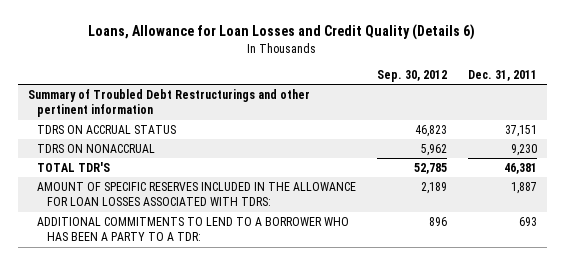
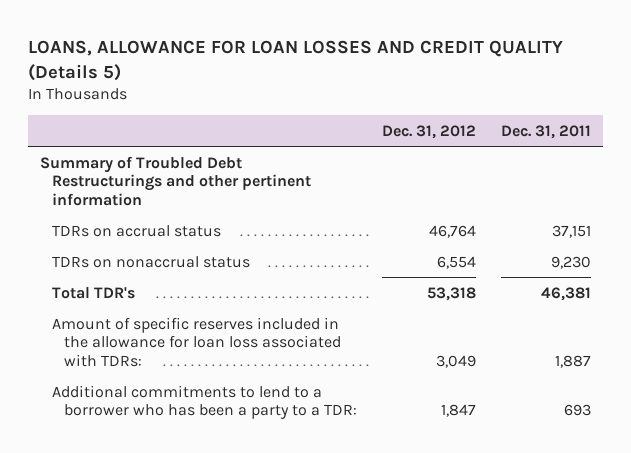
- Loans, Allowance for Loan Losses and Credit Quality (Details 6)
+ LOANS, ALLOWANCE FOR LOAN LOSSES AND CREDIT QUALITY (Details 5)
- | Sep. 30, 2012 | Dec. 31, 2011
+ | Dec. 31, 2012 | Dec. 31, 2011
- TDRS ON ACCRUAL STATUS | 46,823 | 37,151
- TDRS ON NONACCRUAL | 5,962 | 9,230
- TOTAL TDR'S | 52,785 | 46,381
- AMOUNT OF SPECIFIC RESERVES INCLUDED IN THE ALLOWANCE FOR LOAN LOSSES ASSOCIATED WITH TDRS: | 2,189 | 1,887
- ADDITIONAL COMMITMENTS TO LEND TO A BORROWER WHO HAS BEEN A PARTY TO A TDR: | 896 | 693
+ TDRs on accrual status | 46,764 | 37,151
+ TDRs on nonaccrual status | 6,554 | 9,230
+ Total TDR's | 53,318 | 46,381
+ Amount of specific reserves included in the allowance for loan loss associated with TDRs: | 3,049 | 1,887
+ Additional commitments to lend to a borrower who has been a party to a TDR: | 1,847 | 693

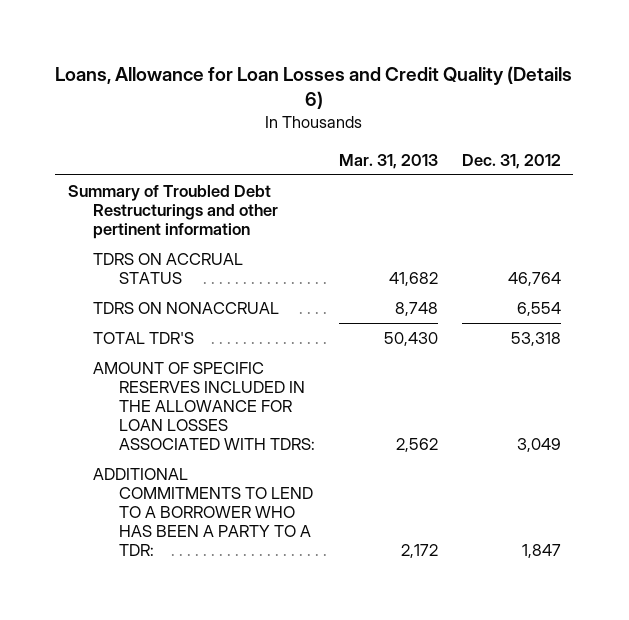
- LOANS, ALLOWANCE FOR LOAN LOSSES AND CREDIT QUALITY (Details 5)
+ Loans, Allowance for Loan Losses and Credit Quality (Details 6)
- | Dec. 31, 2012 | Dec. 31, 2011
+ | Mar. 31, 2013 | Dec. 31, 2012
- TDRs on accrual status | 46,764 | 37,151
- TDRs on nonaccrual status | 6,554 | 9,230
- Total TDR's | 53,318 | 46,381
- Amount of specific reserves included in the allowance for loan loss associated with TDRs: | 3,049 | 1,887
- Additional commitments to lend to a borrower who has been a party to a TDR: | 1,847 | 693
+ TDRS ON ACCRUAL STATUS | 41,682 | 46,764
+ TDRS ON NONACCRUAL | 8,748 | 6,554
+ TOTAL TDR'S | 50,430 | 53,318
+ AMOUNT OF SPECIFIC RESERVES INCLUDED IN THE ALLOWANCE FOR LOAN LOSSES ASSOCIATED WITH TDRS: | 2,562 | 3,049
+ ADDITIONAL COMMITMENTS TO LEND TO A BORROWER WHO HAS BEEN A PARTY TO A TDR: | 2,172 | 1,847

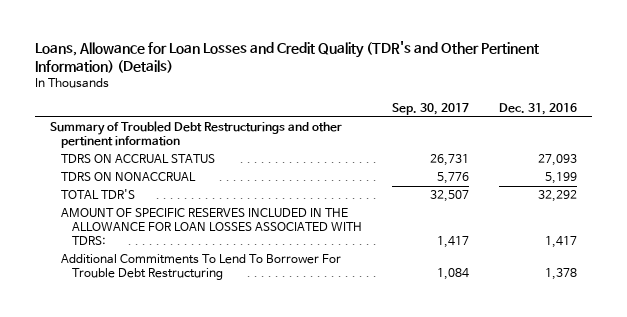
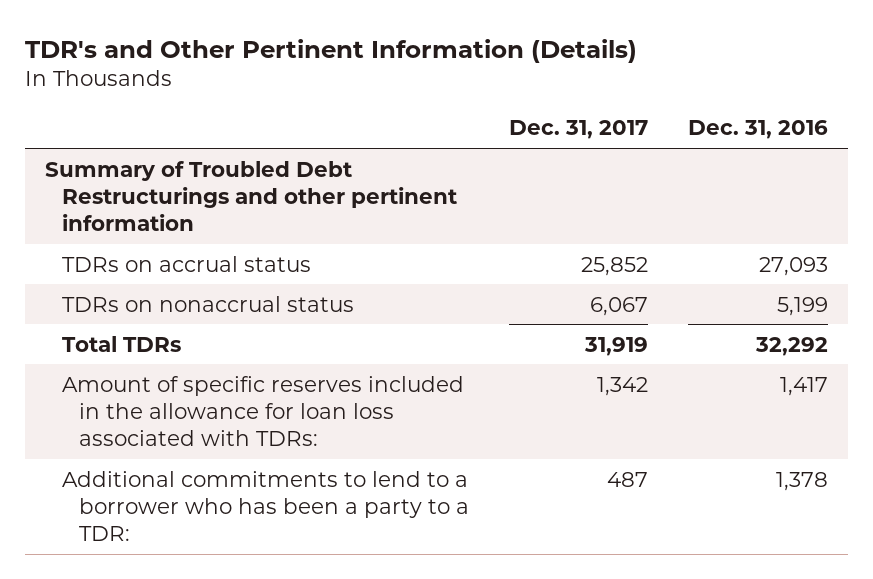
- Loans, Allowance for Loan Losses and Credit Quality (TDR's and Other Pertinent Information) (Details)
+ TDR's and Other Pertinent Information (Details)
- | Sep. 30, 2017 | Dec. 31, 2016
+ | Dec. 31, 2017 | Dec. 31, 2016
- TDRS ON ACCRUAL STATUS | 26,731 | 27,093
- TDRS ON NONACCRUAL | 5,776 | 5,199
- TOTAL TDR'S | 32,507 | 32,292
- AMOUNT OF SPECIFIC RESERVES INCLUDED IN THE ALLOWANCE FOR LOAN LOSSES ASSOCIATED WITH TDRS: | 1,417 | 1,417
- Additional Commitments To Lend To Borrower For Trouble Debt Restructuring | 1,084 | 1,378
+ TDRs on accrual status | 25,852 | 27,093
+ TDRs on nonaccrual status | 6,067 | 5,199
+ Total TDRs | 31,919 | 32,292
+ Amount of specific reserves included in the allowance for loan loss associated with TDRs: | 1,342 | 1,417
+ Additional commitments to lend to a borrower who has been a party to a TDR: | 487 | 1,378

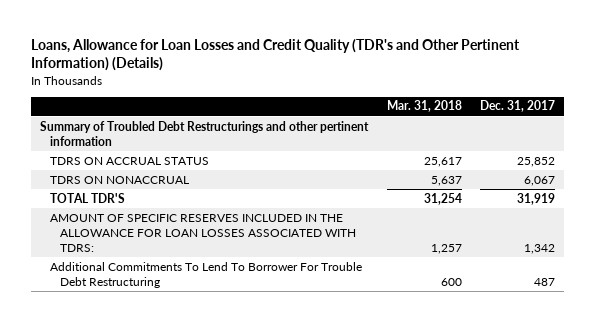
- TDR's and Other Pertinent Information (Details)
+ Loans, Allowance for Loan Losses and Credit Quality (TDR's and Other Pertinent Information) (Details)
- | Dec. 31, 2017 | Dec. 31, 2016
+ | Mar. 31, 2018 | Dec. 31, 2017
- TDRs on accrual status | 25,852 | 27,093
- TDRs on nonaccrual status | 6,067 | 5,199
- Total TDRs | 31,919 | 32,292
- Amount of specific reserves included in the allowance for loan loss associated with TDRs: | 1,342 | 1,417
- Additional commitments to lend to a borrower who has been a party to a TDR: | 487 | 1,378
+ TDRS ON ACCRUAL STATUS | 25,617 | 25,852
+ TDRS ON NONACCRUAL | 5,637 | 6,067
+ TOTAL TDR'S | 31,254 | 31,919
+ AMOUNT OF SPECIFIC RESERVES INCLUDED IN THE ALLOWANCE FOR LOAN LOSSES ASSOCIATED WITH TDRS: | 1,257 | 1,342
+ Additional Commitments To Lend To Borrower For Trouble Debt Restructuring | 600 | 487

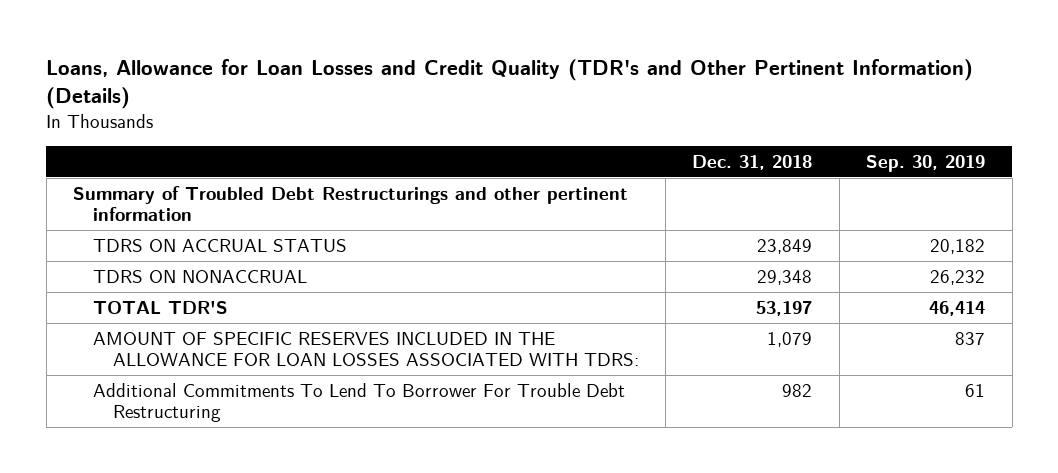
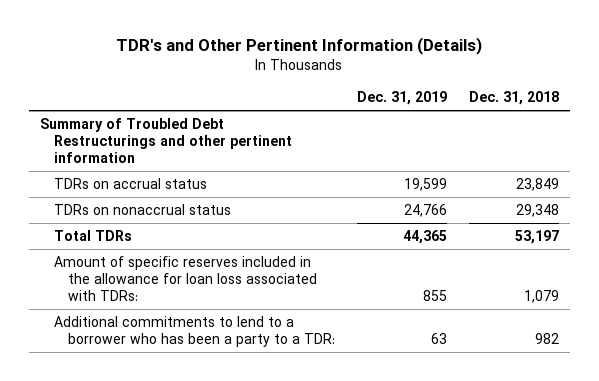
- Loans, Allowance for Loan Losses and Credit Quality (TDR's and Other Pertinent Information) (Details)
+ TDR's and Other Pertinent Information (Details)
- | Dec. 31, 2018 | Sep. 30, 2019
+ | Dec. 31, 2019 | Dec. 31, 2018
- TDRS ON ACCRUAL STATUS | 23,849 | 20,182
- TDRS ON NONACCRUAL | 29,348 | 26,232
- TOTAL TDR'S | 53,197 | 46,414
- AMOUNT OF SPECIFIC RESERVES INCLUDED IN THE ALLOWANCE FOR LOAN LOSSES ASSOCIATED WITH TDRS: | 1,079 | 837
- Additional Commitments To Lend To Borrower For Trouble Debt Restructuring | 982 | 61
+ TDRs on accrual status | 19,599 | 23,849
+ TDRs on nonaccrual status | 24,766 | 29,348
+ Total TDRs | 44,365 | 53,197
+ Amount of specific reserves included in the allowance for loan loss associated with TDRs: | 855 | 1,079
+ Additional commitments to lend to a borrower who has been a party to a TDR: | 63 | 982

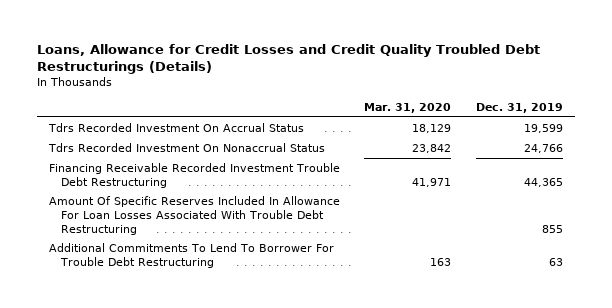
- TDR's and Other Pertinent Information (Details)
+ Loans, Allowance for Credit Losses and Credit Quality Troubled Debt Restructurings (Details)
- | Dec. 31, 2019 | Dec. 31, 2018
+ | Mar. 31, 2020 | Dec. 31, 2019
- Summary of Troubled Debt Restructurings and other pertinent information
- TDRs on accrual status | 19,599 | 23,849
- TDRs on nonaccrual status | 24,766 | 29,348
- Total TDRs | 44,365 | 53,197
- Amount of specific reserves included in the allowance for loan loss associated with TDRs: | 855 | 1,079
- Additional commitments to lend to a borrower who has been a party to a TDR: | 63 | 982
+ Tdrs Recorded Investment On Accrual Status | 18,129 | 19,599
+ Tdrs Recorded Investment On Nonaccrual Status | 23,842 | 24,766
+ Financing Receivable Recorded Investment Trouble Debt Restructuring | 41,971 | 44,365
+ Amount Of Specific Reserves Included In Allowance For Loan Losses Associated With Trouble Debt Restructuring | | 855
+ Additional Commitments To Lend To Borrower For Trouble Debt Restructuring | 163 | 63

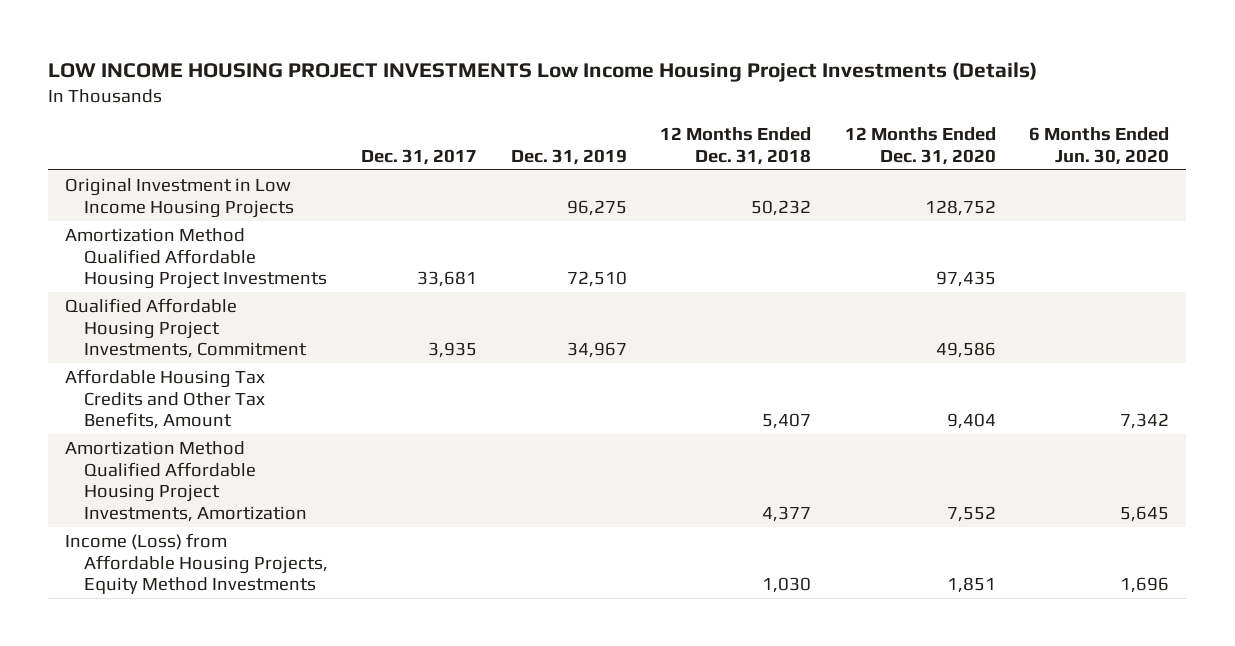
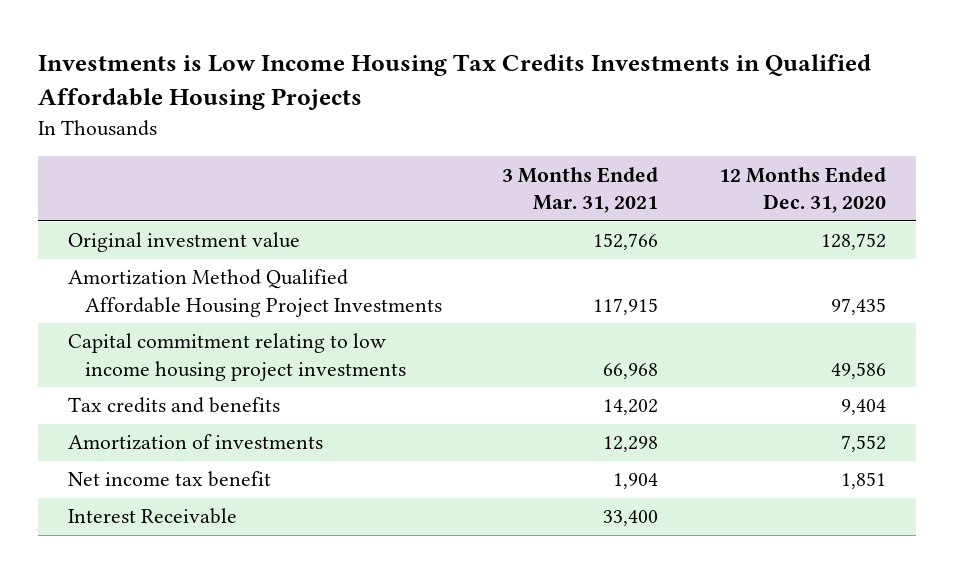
- LOW INCOME HOUSING PROJECT INVESTMENTS Low Income Housing Project Investments (Details)
+ Investments is Low Income Housing Tax Credits Investments in Qualified Affordable Housing Projects
- | Dec. 31, 2017 | Dec. 31, 2019 | 12 Months Ended Dec. 31, 2018 | 12 Months Ended Dec. 31, 2020 | 6 Months Ended Jun. 30, 2020
+ | 3 Months Ended Mar. 31, 2021 | 12 Months Ended Dec. 31, 2020
- Original Investment in Low Income Housing Projects | | 96,275 | 50,232 | 128,752 |
+ Original investment value | 152,766 | 128,752
- Qualified Affordable Housing Project Investments, Commitment | 3,935 | 34,967 | | 49,586 |
- Affordable Housing Tax Credits and Other Tax Benefits, Amount | | | 5,407 | 9,404 | 7,342
- Amortization Method Qualified Affordable Housing Project Investments, Amortization | | | 4,377 | 7,552 | 5,645
- Income (Loss) from Affordable Housing Projects, Equity Method Investments | | | 1,030 | 1,851 | 1,696
+ Capital commitment relating to low income housing project investments | 66,968 | 49,586
+ Tax credits and benefits | 14,202 | 9,404
+ Amortization of investments | 12,298 | 7,552
+ Net income tax benefit | 1,904 | 1,851
+ Interest Receivable | 33,400 |

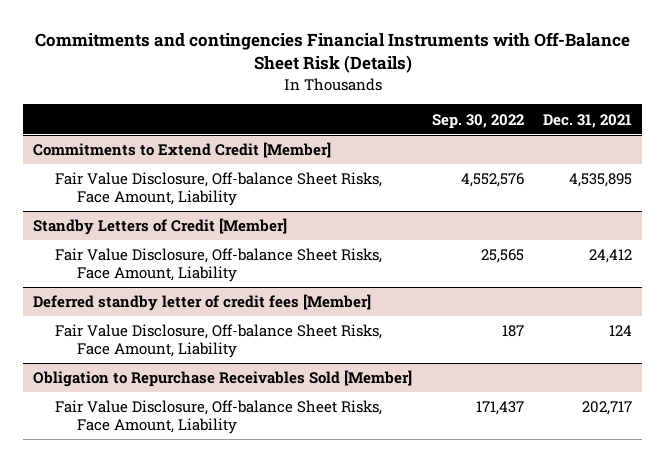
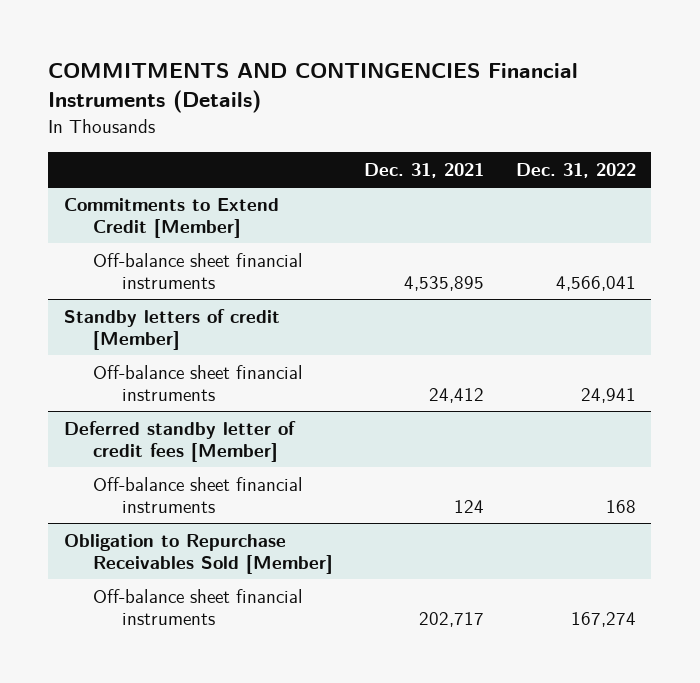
- Commitments and contingencies Financial Instruments with Off-Balance Sheet Risk (Details)
+ COMMITMENTS AND CONTINGENCIES Financial Instruments (Details)
- | Sep. 30, 2022 | Dec. 31, 2021
+ | Dec. 31, 2021 | Dec. 31, 2022
@ Commitments to Extend Credit [Member]
- Fair Value Disclosure, Off-balance Sheet Risks, Face Amount, Liability | 4,552,576 | 4,535,895
- Standby Letters of Credit [Member]
- Fair Value Disclosure, Off-balance Sheet Risks, Face Amount, Liability | 25,565 | 24,412
@ Commitments to Extend Credit [Member]
+ Off-balance sheet financial instruments | 4,535,895 | 4,566,041
+ Standby letters of credit [Member]
+ Off-balance sheet financial instruments | 24,412 | 24,941
@ Deferred standby letter of credit fees [Member]
- Fair Value Disclosure, Off-balance Sheet Risks, Face Amount, Liability | 187 | 124
+ Off-balance sheet financial instruments | 124 | 168
@ Obligation to Repurchase Receivables Sold [Member]
- Fair Value Disclosure, Off-balance Sheet Risks, Face Amount, Liability | 171,437 | 202,717
+ Off-balance sheet financial instruments | 202,717 | 167,274

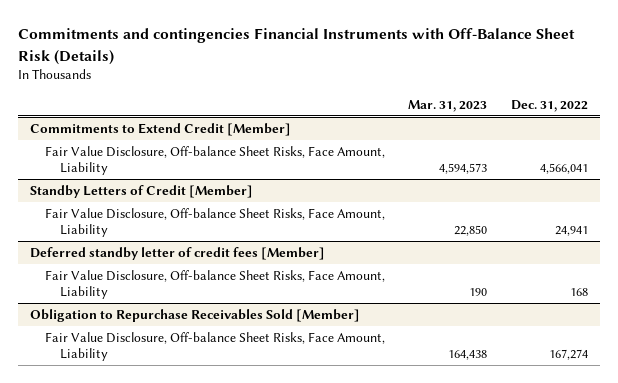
- COMMITMENTS AND CONTINGENCIES Financial Instruments (Details)
+ Commitments and contingencies Financial Instruments with Off-Balance Sheet Risk (Details)
- | Dec. 31, 2021 | Dec. 31, 2022
+ | Mar. 31, 2023 | Dec. 31, 2022
@ Commitments to Extend Credit [Member]
- Off-balance sheet financial instruments | 4,535,895 | 4,566,041
- Standby letters of credit [Member]
- Off-balance sheet financial instruments | 24,412 | 24,941
@ Commitments to Extend Credit [Member]
+ Fair Value Disclosure, Off-balance Sheet Risks, Face Amount, Liability | 4,594,573 | 4,566,041
+ Standby Letters of Credit [Member]
+ Fair Value Disclosure, Off-balance Sheet Risks, Face Amount, Liability | 22,850 | 24,941
@ Deferred standby letter of credit fees [Member]
- Off-balance sheet financial instruments | 124 | 168
+ Fair Value Disclosure, Off-balance Sheet Risks, Face Amount, Liability | 190 | 168
@ Obligation to Repurchase Receivables Sold [Member]
- Off-balance sheet financial instruments | 202,717 | 167,274
+ Fair Value Disclosure, Off-balance Sheet Risks, Face Amount, Liability | 164,438 | 167,274

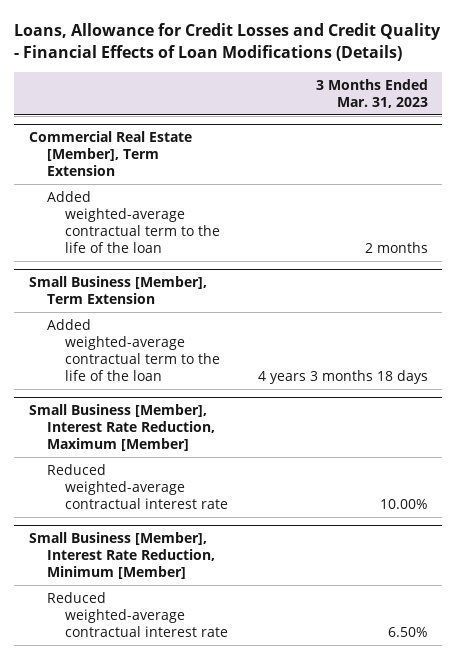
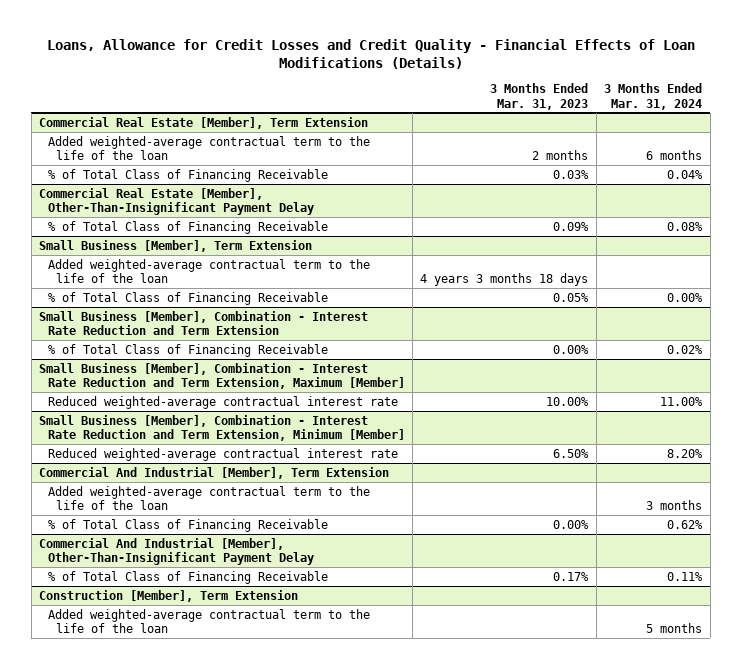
- | 3 Months Ended Mar. 31, 2023
+ | 3 Months Ended Mar. 31, 2023 | 3 Months Ended Mar. 31, 2024
@ Commercial Real Estate [Member], Term Extension
+ % of Total Class of Financing Receivable | 0.03% | 0.04%
+ Commercial Real Estate [Member], Other-Than-Insignificant Payment Delay
+ % of Total Class of Financing Receivable | 0.09% | 0.08%
- Small Business [Member], Interest Rate Reduction, Maximum [Member]
@ Small Business [Member], Term Extension
+ % of Total Class of Financing Receivable | 0.05% | 0.00%
+ Small Business [Member], Combination - Interest Rate Reduction and Term Extension
+ % of Total Class of Financing Receivable | 0.00% | 0.02%
+ Small Business [Member], Combination - Interest Rate Reduction and Term Extension, Maximum [Member]
- Small Business [Member], Interest Rate Reduction, Minimum [Member]
+ Small Business [Member], Combination - Interest Rate Reduction and Term Extension, Minimum [Member]
+ Commercial And Industrial [Member], Term Extension
+ Added weighted-average contractual term to the life of the loan | | 3 months
+ % of Total Class of Financing Receivable | 0.00% | 0.62%
+ Commercial And Industrial [Member], Other-Than-Insignificant Payment Delay
+ % of Total Class of Financing Receivable | 0.17% | 0.11%
+ Construction [Member], Term Extension
+ Added weighted-average contractual term to the life of the loan | | 5 months

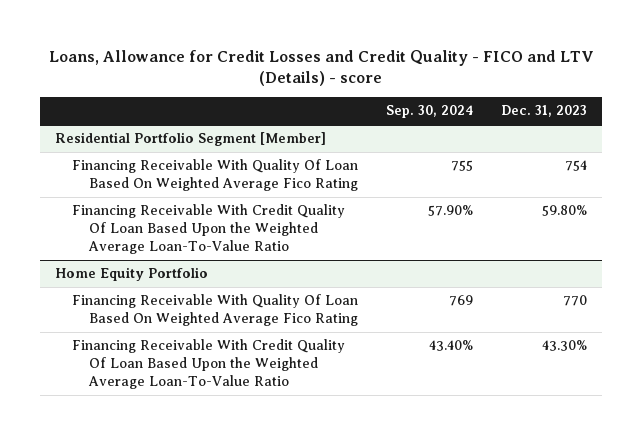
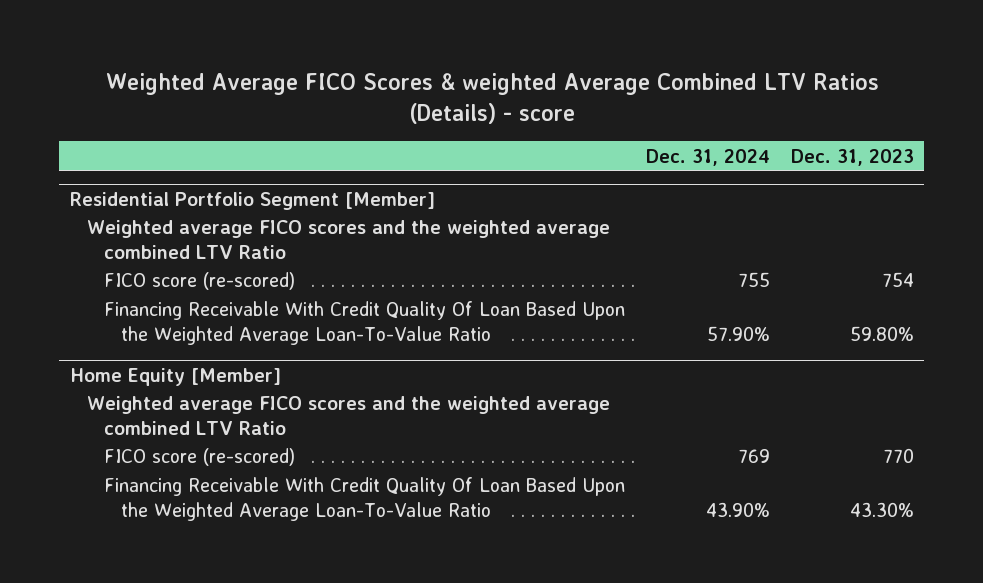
- Loans, Allowance for Credit Losses and Credit Quality - FICO and LTV (Details) - score
+ Weighted Average FICO Scores & weighted Average Combined LTV Ratios (Details) - score
- | Sep. 30, 2024 | Dec. 31, 2023
+ | Dec. 31, 2024 | Dec. 31, 2023
@ Residential Portfolio Segment [Member]
- Financing Receivable With Quality Of Loan Based On Weighted Average Fico Rating | 755 | 754
+ Weighted average FICO scores and the weighted average combined LTV Ratio
+ FICO score (re-scored) | 755 | 754
- Home Equity Portfolio
- Financing Receivable With Quality Of Loan Based On Weighted Average Fico Rating | 769 | 770
+ Home Equity [Member]
+ Weighted average FICO scores and the weighted average combined LTV Ratio
+ FICO score (re-scored) | 769 | 770

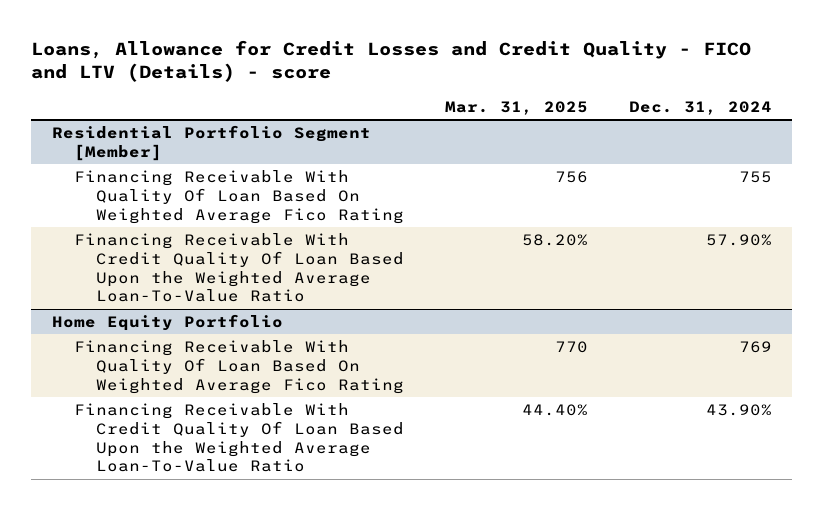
- Weighted Average FICO Scores & weighted Average Combined LTV Ratios (Details) - score
+ Loans, Allowance for Credit Losses and Credit Quality - FICO and LTV (Details) - score
- | Dec. 31, 2024 | Dec. 31, 2023
+ | Mar. 31, 2025 | Dec. 31, 2024
@ Residential Portfolio Segment [Member]
- Weighted average FICO scores and the weighted average combined LTV Ratio
- FICO score (re-scored) | 755 | 754
+ Financing Receivable With Quality Of Loan Based On Weighted Average Fico Rating | 756 | 755
- Home Equity [Member]
- Weighted average FICO scores and the weighted average combined LTV Ratio
- FICO score (re-scored) | 769 | 770
+ Home Equity Portfolio
+ Financing Receivable With Quality Of Loan Based On Weighted Average Fico Rating | 770 | 769

